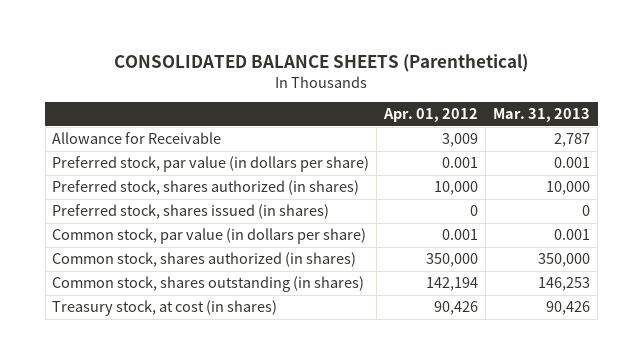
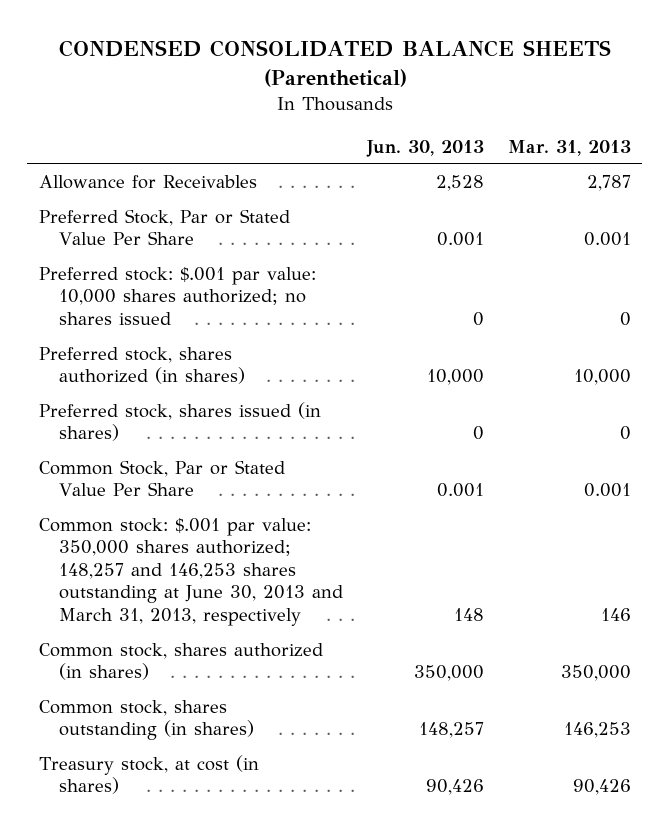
- CONSOLIDATED BALANCE SHEETS (Parenthetical)
+ CONDENSED CONSOLIDATED BALANCE SHEETS (Parenthetical)
- | Apr. 01, 2012 | Mar. 31, 2013
+ | Jun. 30, 2013 | Mar. 31, 2013
- Allowance for Receivable | 3,009 | 2,787
- Preferred stock, par value (in dollars per share) | 0.001 | 0.001
+ Allowance for Receivables | 2,528 | 2,787
+ Preferred Stock, Par or Stated Value Per Share | 0.001 | 0.001
+ Preferred stock: $.001 par value: 10,000 shares authorized; no shares issued | 0 | 0
- Common stock, par value (in dollars per share) | 0.001 | 0.001
+ Common Stock, Par or Stated Value Per Share | 0.001 | 0.001
+ Common stock: $.001 par value: 350,000 shares authorized; 148,257 and 146,253 shares outstanding at June 30, 2013 and March 31, 2013, respectively | 148 | 146

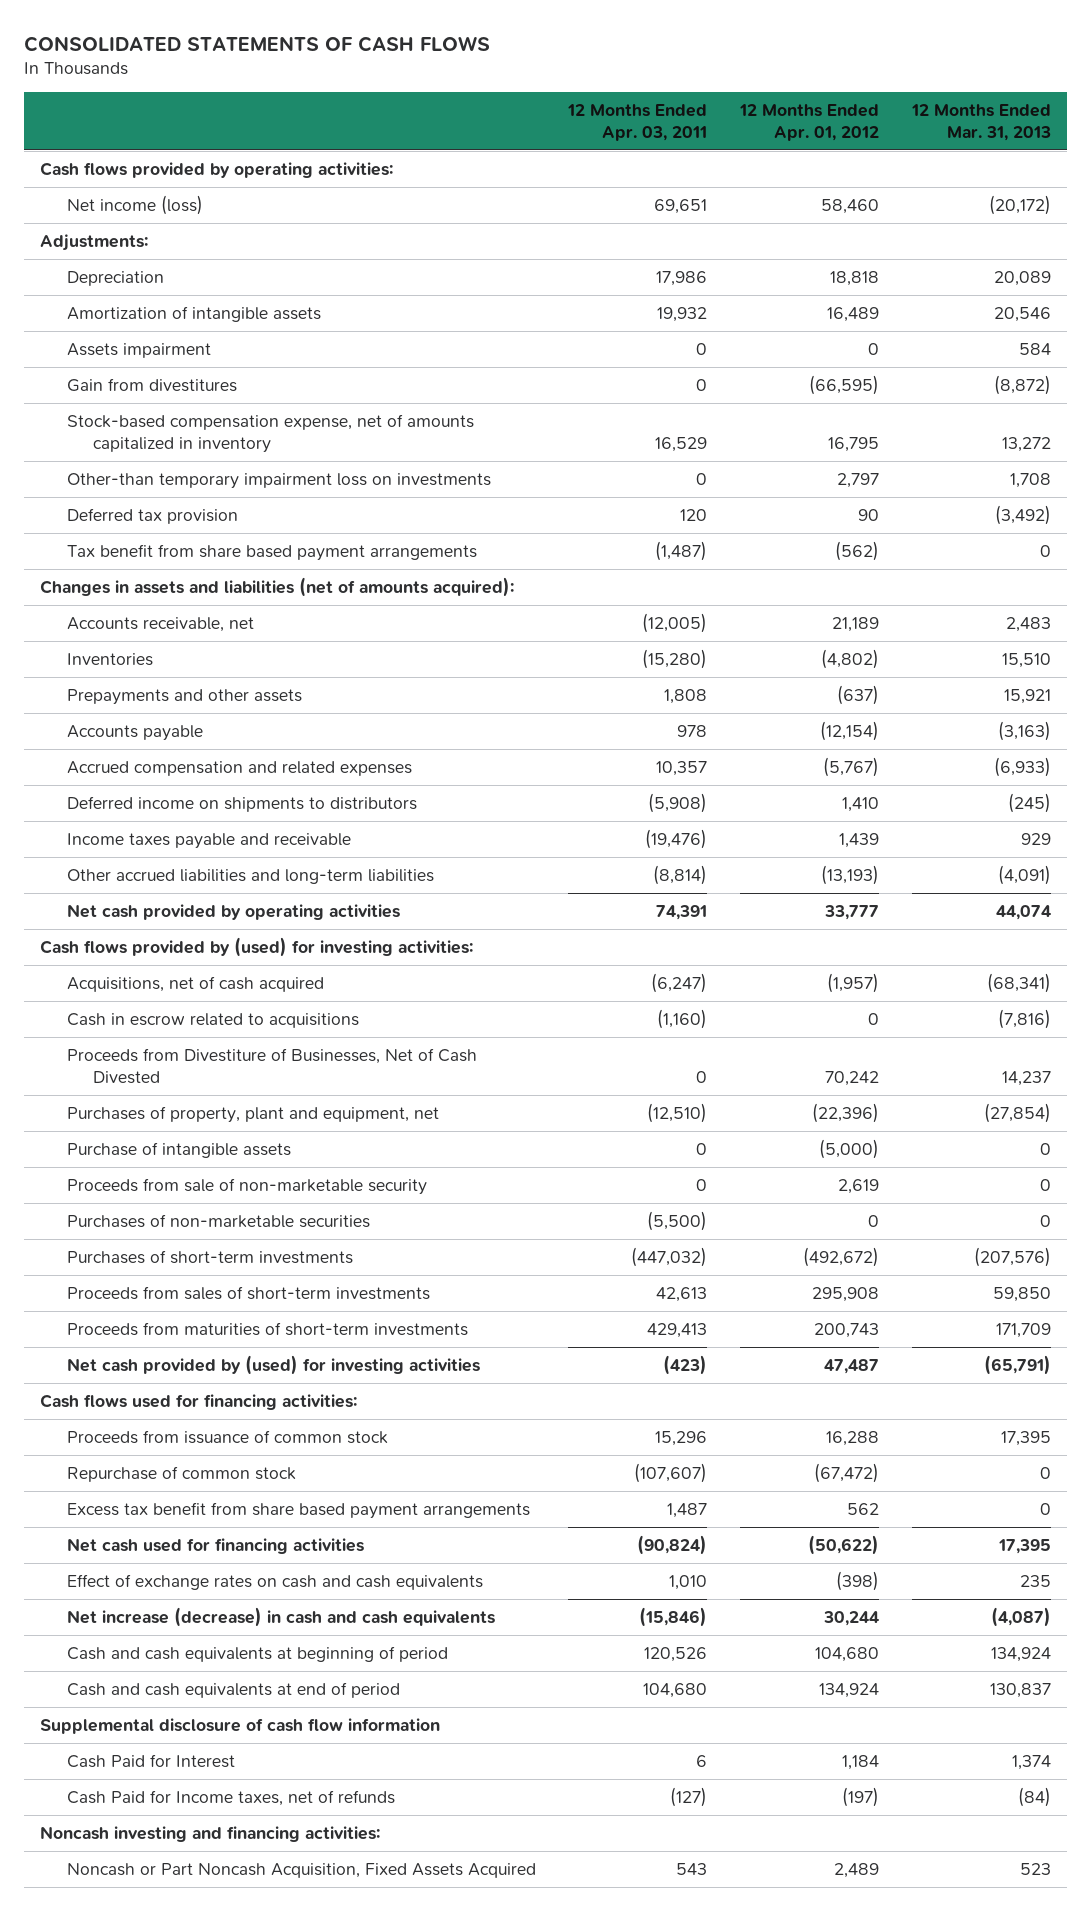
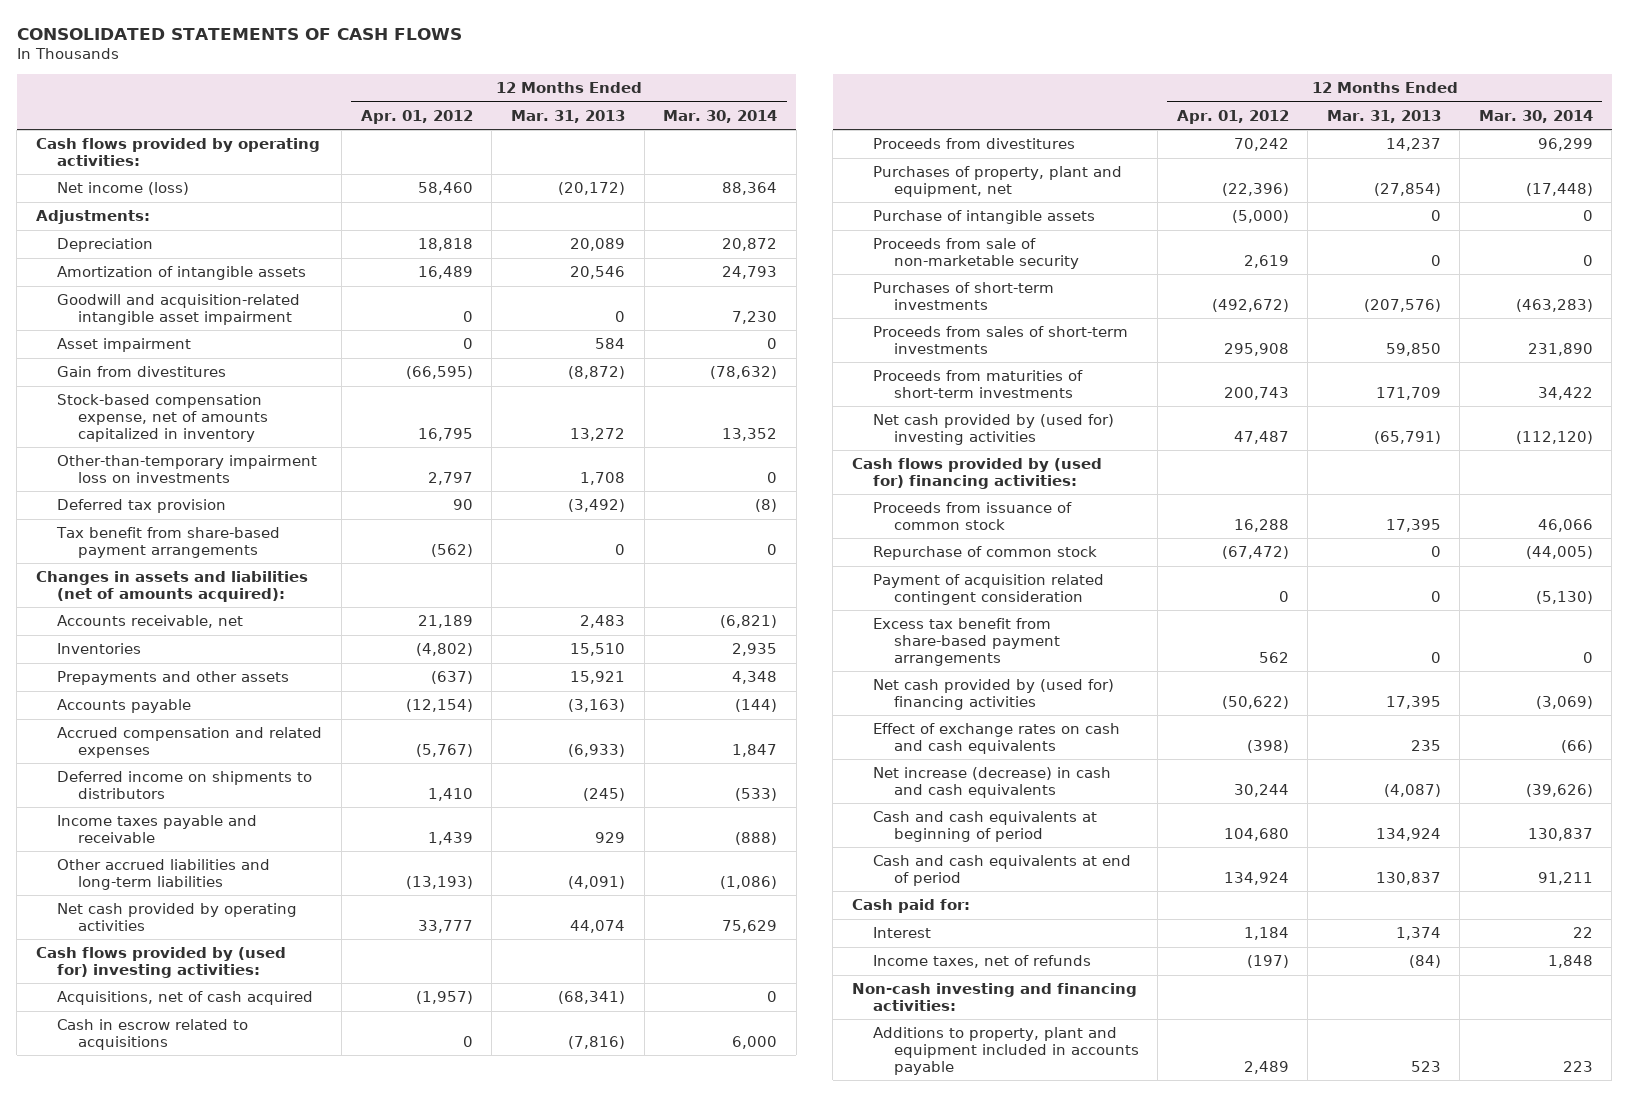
- | 12 Months Ended Apr. 03, 2011 | 12 Months Ended Apr. 01, 2012 | 12 Months Ended Mar. 31, 2013
+ | 12 Months Ended Apr. 01, 2012 | 12 Months Ended Mar. 31, 2013 | 12 Months Ended Mar. 30, 2014
- Assets impairment | 0 | 0 | 584
+ Goodwill and acquisition-related intangible asset impairment | 0 | 0 | 7,230
+ Asset impairment | 0 | 584 | 0
- Other-than temporary impairment loss on investments | 0 | 2,797 | 1,708
+ Other-than-temporary impairment loss on investments | 2,797 | 1,708 | 0
- Tax benefit from share based payment arrangements | (1,487) | (562) | 0
+ Tax benefit from share-based payment arrangements | (562) | 0 | 0
- Cash flows provided by (used) for investing activities:
+ Cash flows provided by (used for) investing activities:
- Proceeds from Divestiture of Businesses, Net of Cash Divested | 0 | 70,242 | 14,237
+ Proceeds from divestitures | 70,242 | 14,237 | 96,299
- Purchases of non-marketable securities | (5,500) | 0 | 0
- Net cash provided by (used) for investing activities | (423) | 47,487 | (65,791)
- Cash flows used for financing activities:
+ Net cash provided by (used for) investing activities | 47,487 | (65,791) | (112,120)
+ Cash flows provided by (used for) financing activities:
- Excess tax benefit from share based payment arrangements | 1,487 | 562 | 0
- Net cash used for financing activities | (90,824) | (50,622) | 17,395
+ Payment of acquisition related contingent consideration | 0 | 0 | (5,130)
+ Excess tax benefit from share-based payment arrangements | 562 | 0 | 0
+ Net cash provided by (used for) financing activities | (50,622) | 17,395 | (3,069)
- Supplemental disclosure of cash flow information
- Cash Paid for Interest | 6 | 1,184 | 1,374
- Cash Paid for Income taxes, net of refunds | (127) | (197) | (84)
- Noncash investing and financing activities:
- Noncash or Part Noncash Acquisition, Fixed Assets Acquired | 543 | 2,489 | 523
+ Cash paid for:
+ Interest | 1,184 | 1,374 | 22
+ Income taxes, net of refunds | (197) | (84) | 1,848
+ Non-cash investing and financing activities:
+ Additions to property, plant and equipment included in accounts payable | 2,489 | 523 | 223

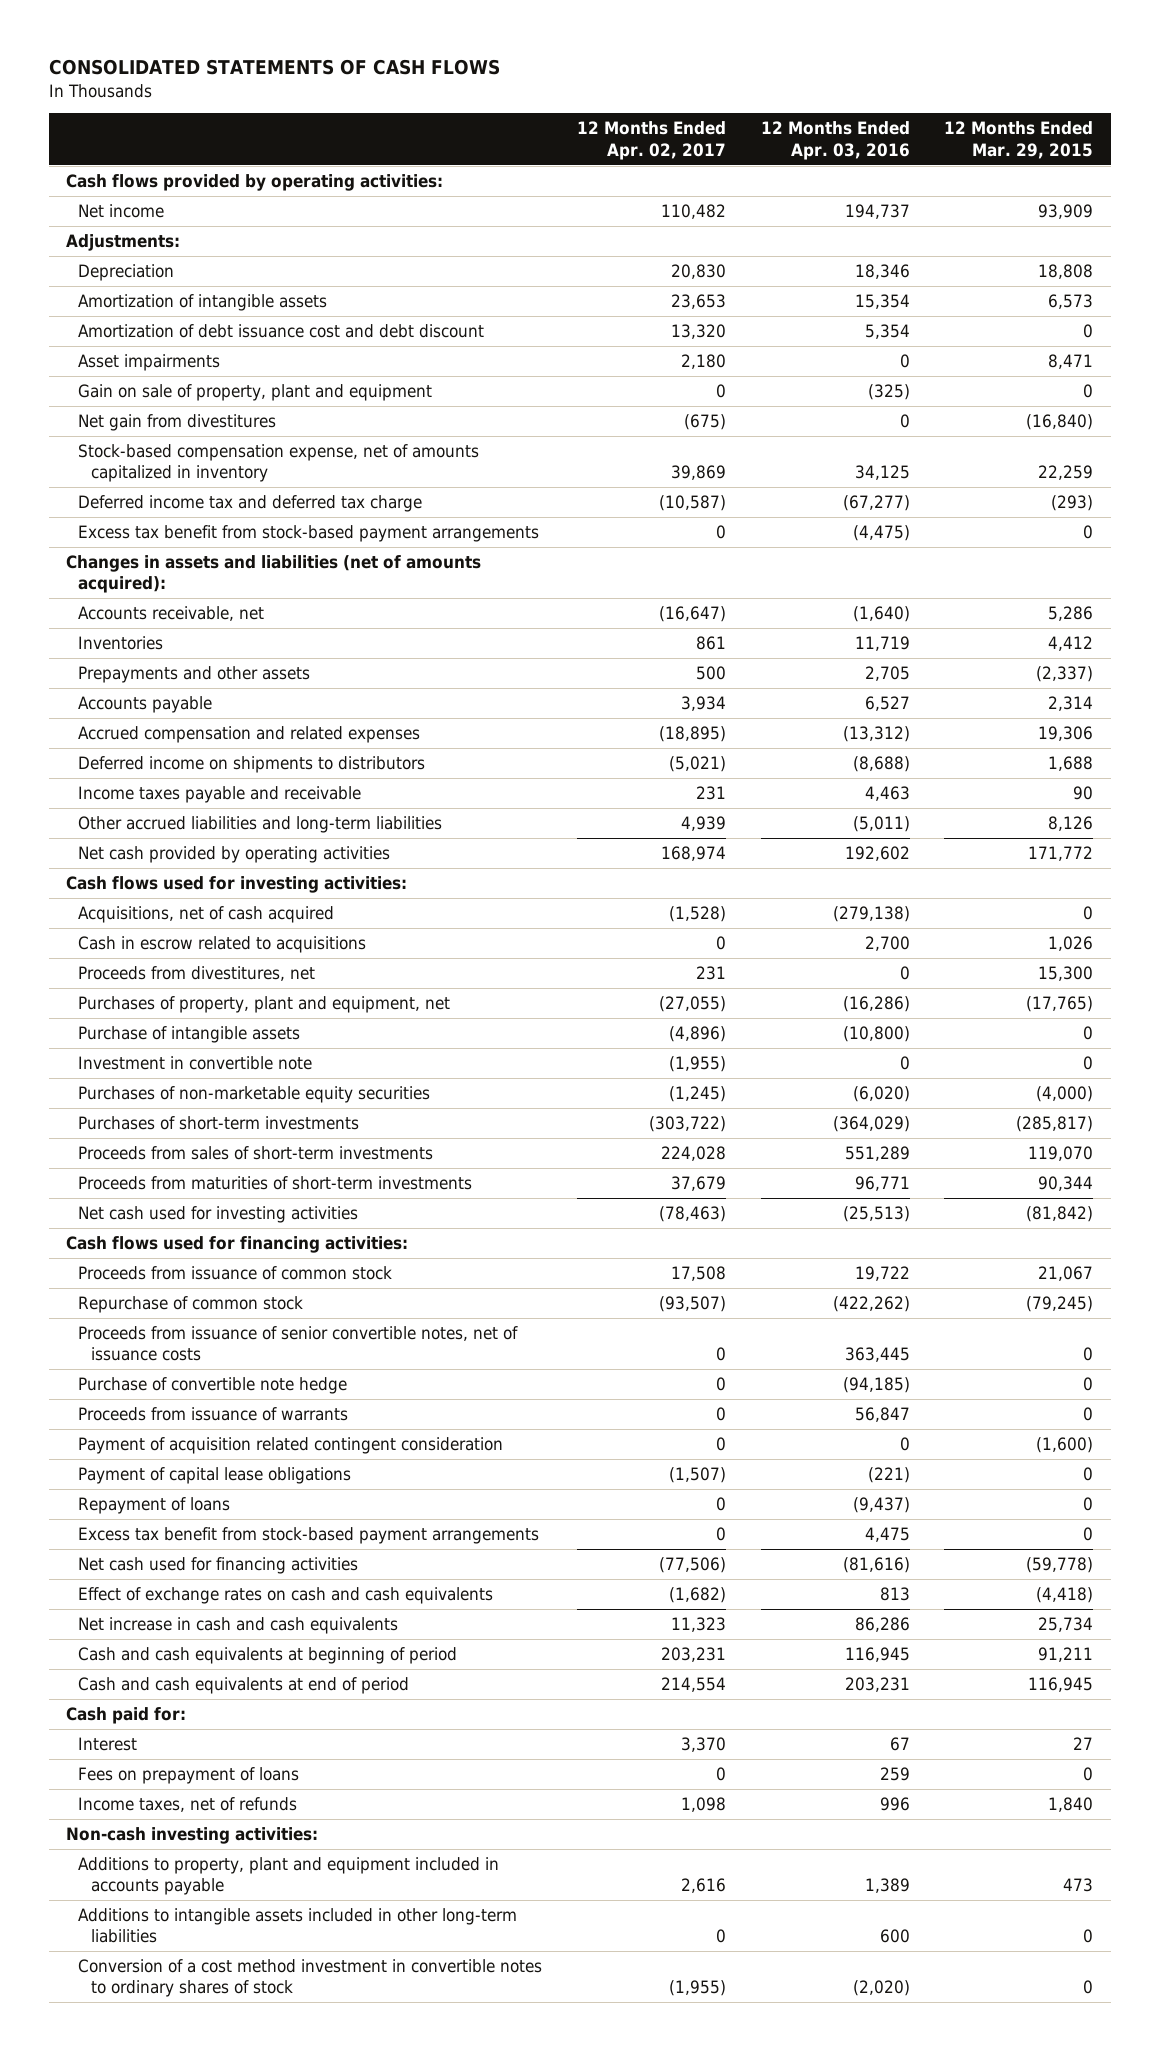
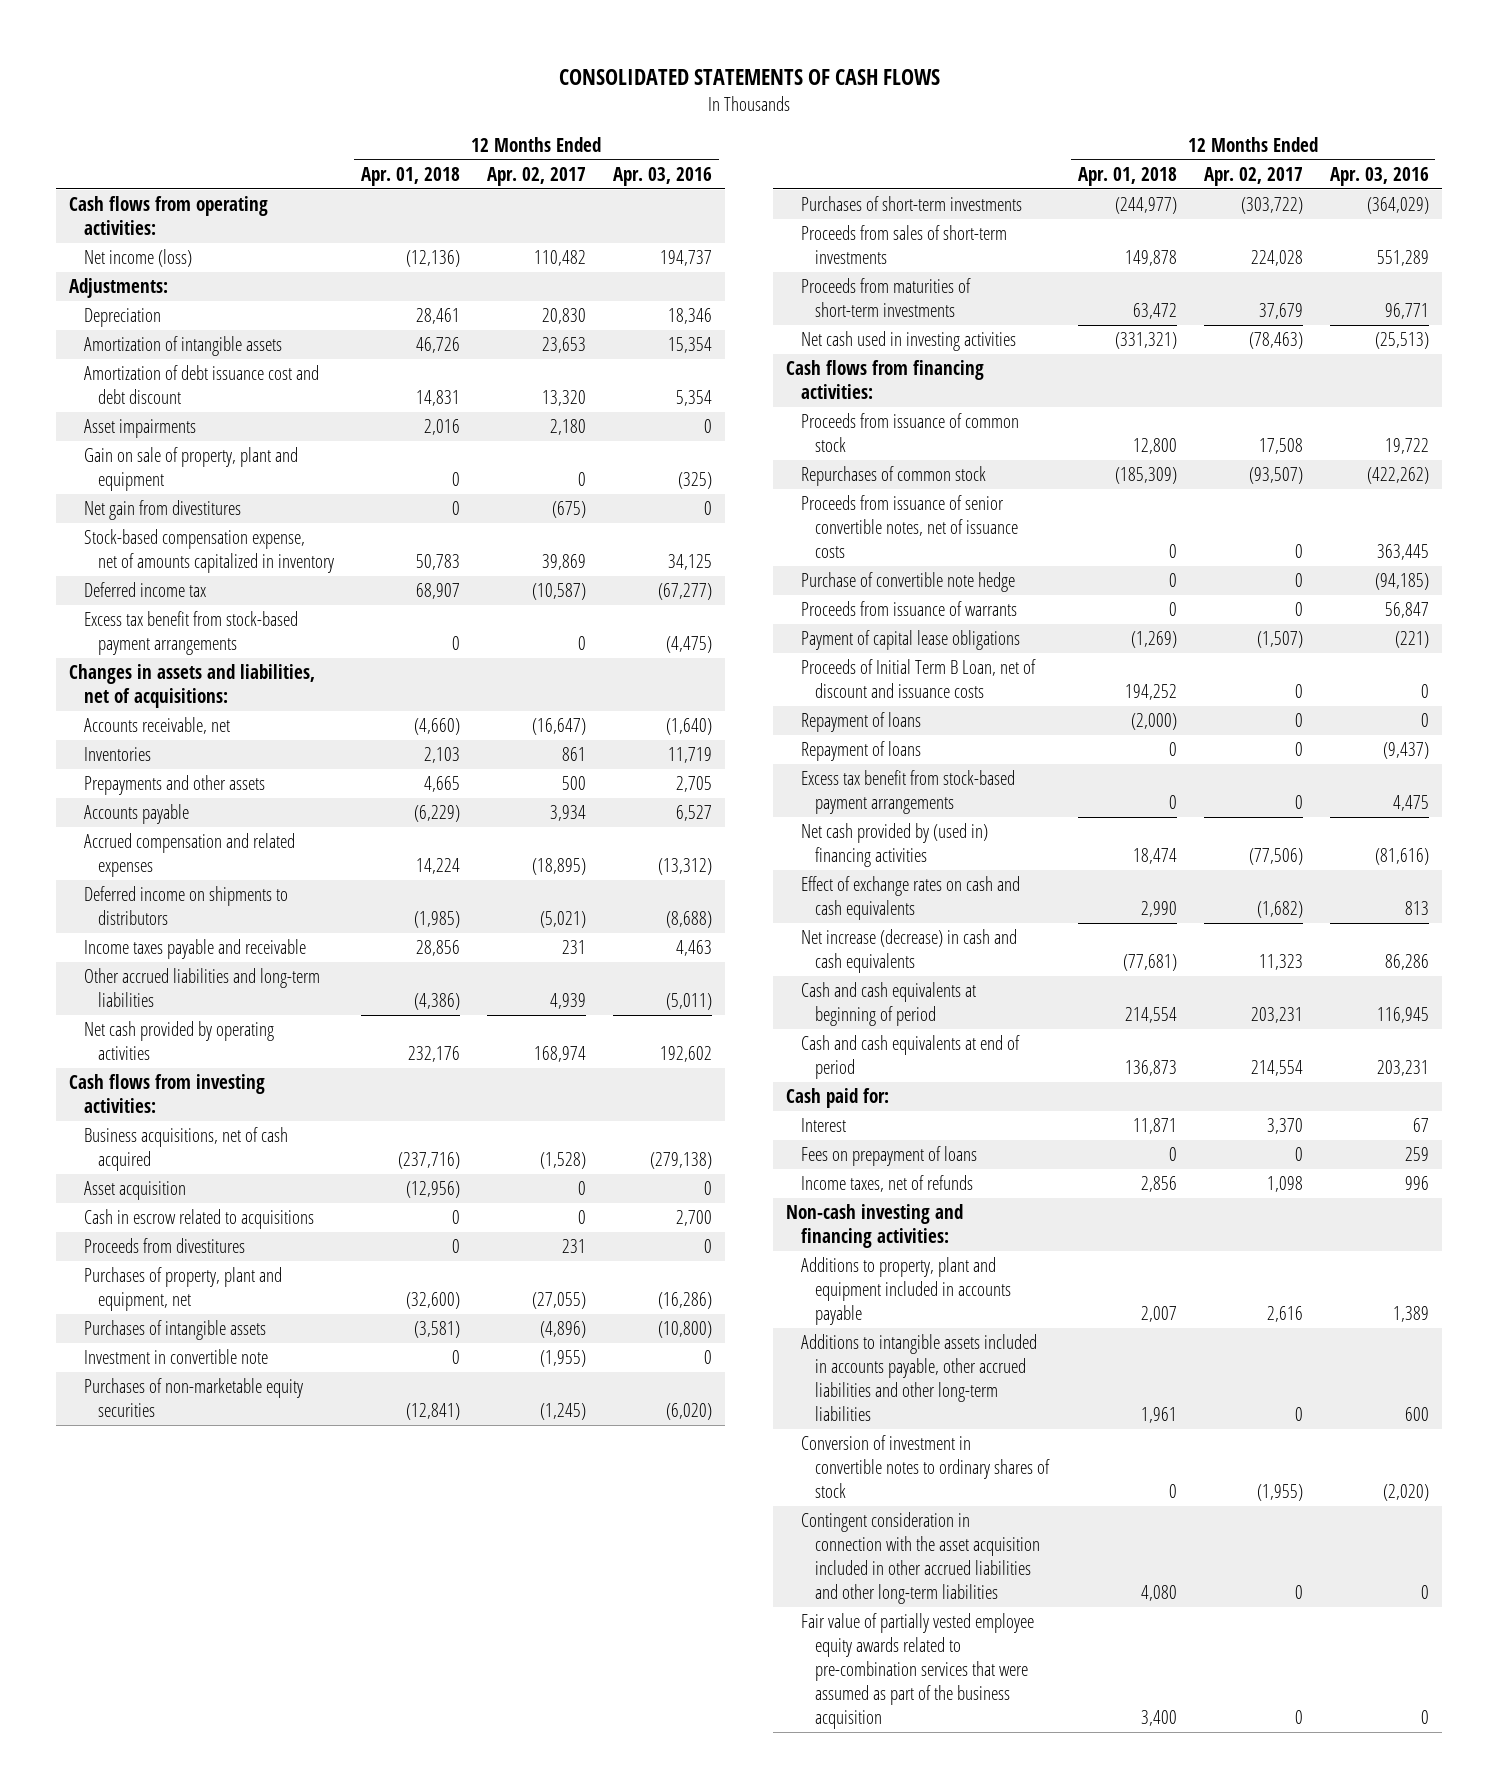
- | 12 Months Ended Apr. 02, 2017 | 12 Months Ended Apr. 03, 2016 | 12 Months Ended Mar. 29, 2015
+ | 12 Months Ended Apr. 01, 2018 | 12 Months Ended Apr. 02, 2017 | 12 Months Ended Apr. 03, 2016
- Cash flows provided by operating activities:
- Net income | 110,482 | 194,737 | 93,909
+ Cash flows from operating activities:
+ Net income (loss) | (12,136) | 110,482 | 194,737
- Deferred income tax and deferred tax charge | (10,587) | (67,277) | (293)
+ Deferred income tax | 68,907 | (10,587) | (67,277)
- Changes in assets and liabilities (net of amounts acquired):
+ Changes in assets and liabilities, net of acquisitions:
- Cash flows used for investing activities:
- Acquisitions, net of cash acquired | (1,528) | (279,138) | 0
+ Cash flows from investing activities:
+ Business acquisitions, net of cash acquired | (237,716) | (1,528) | (279,138)
+ Asset acquisition | (12,956) | 0 | 0
- Proceeds from divestitures, net | 231 | 0 | 15,300
+ Proceeds from divestitures | 0 | 231 | 0
- Purchase of intangible assets | (4,896) | (10,800) | 0
+ Purchases of intangible assets | (3,581) | (4,896) | (10,800)
- Net cash used for investing activities | (78,463) | (25,513) | (81,842)
- Cash flows used for financing activities:
+ Net cash used in investing activities | (331,321) | (78,463) | (25,513)
+ Cash flows from financing activities:
- Repurchase of common stock | (93,507) | (422,262) | (79,245)
+ Repurchases of common stock | (185,309) | (93,507) | (422,262)
- Payment of acquisition related contingent consideration | 0 | 0 | (1,600)
+ Proceeds of Initial Term B Loan, net of discount and issuance costs | 194,252 | 0 | 0
+ Repayment of loans | (2,000) | 0 | 0
- Net cash used for financing activities | (77,506) | (81,616) | (59,778)
+ Net cash provided by (used in) financing activities | 18,474 | (77,506) | (81,616)
- Net increase in cash and cash equivalents | 11,323 | 86,286 | 25,734
+ Net increase (decrease) in cash and cash equivalents | (77,681) | 11,323 | 86,286
- Non-cash investing activities:
+ Non-cash investing and financing activities:
- Additions to intangible assets included in other long-term liabilities | 0 | 600 | 0
- Conversion of a cost method investment in convertible notes to ordinary shares of stock | (1,955) | (2,020) | 0
+ Additions to intangible assets included in accounts payable, other accrued liabilities and other long-term liabilities | 1,961 | 0 | 600
+ Conversion of investment in convertible notes to ordinary shares of stock | 0 | (1,955) | (2,020)
+ Contingent consideration in connection with the asset acquisition included in other accrued liabilities and other long-term liabilities | 4,080 | 0 | 0
+ Fair value of partially vested employee equity awards related to pre-combination services that were assumed as part of the business acquisition | 3,400 | 0 | 0

